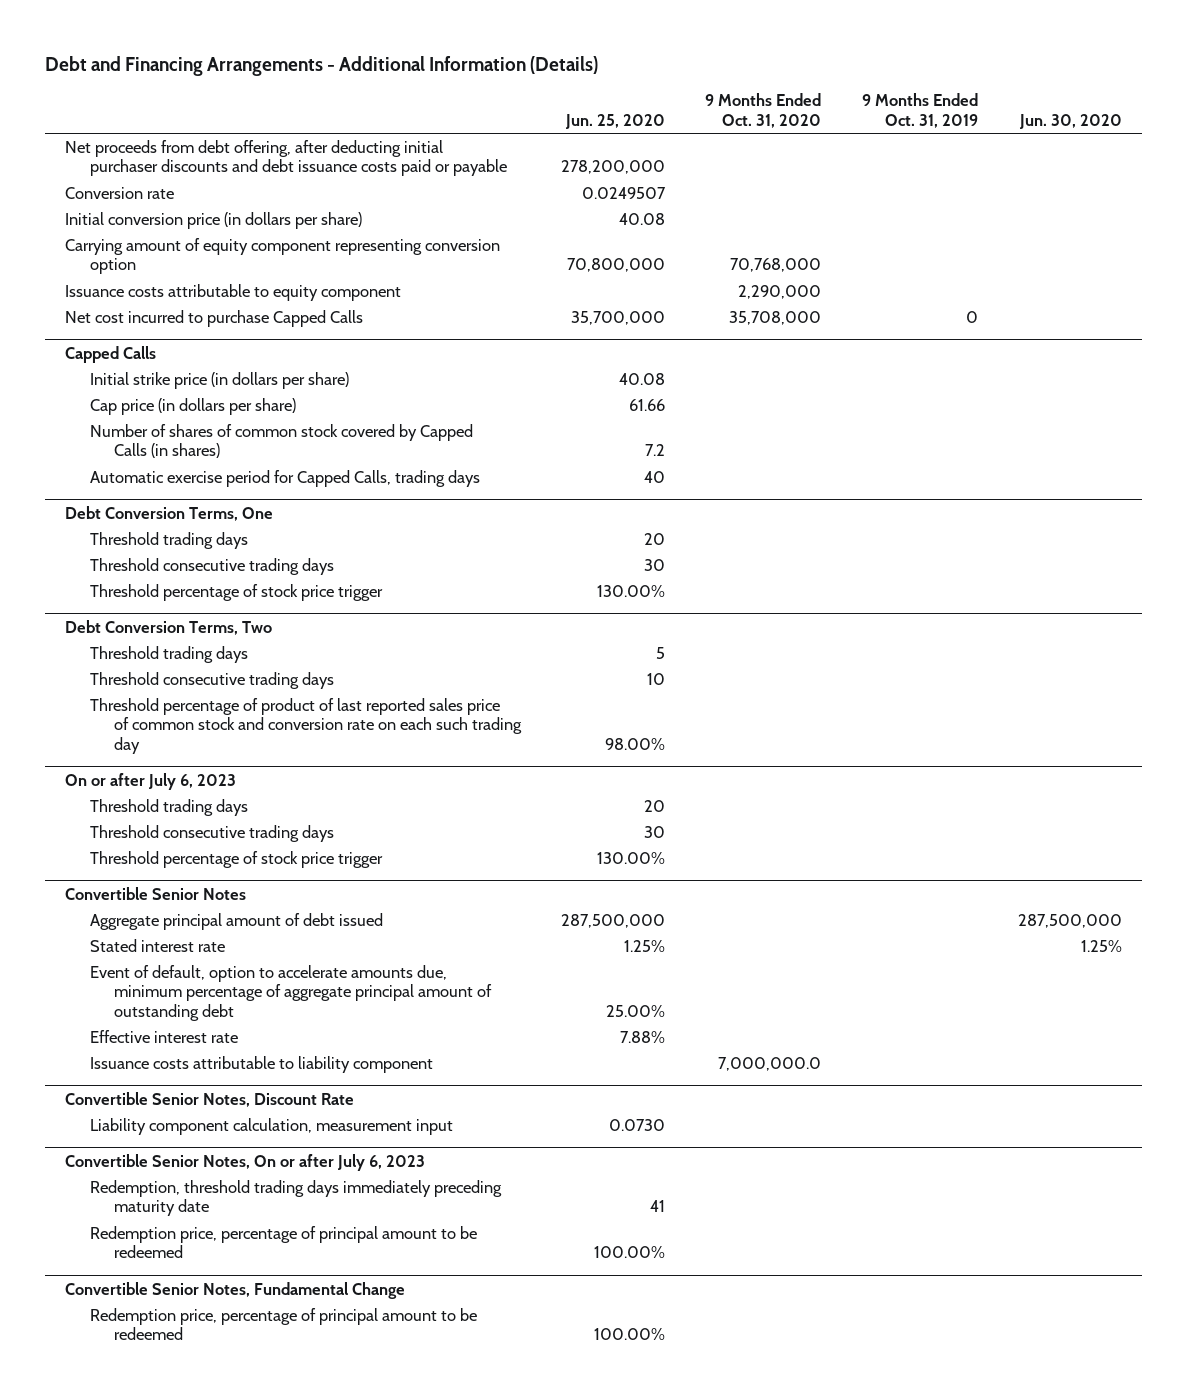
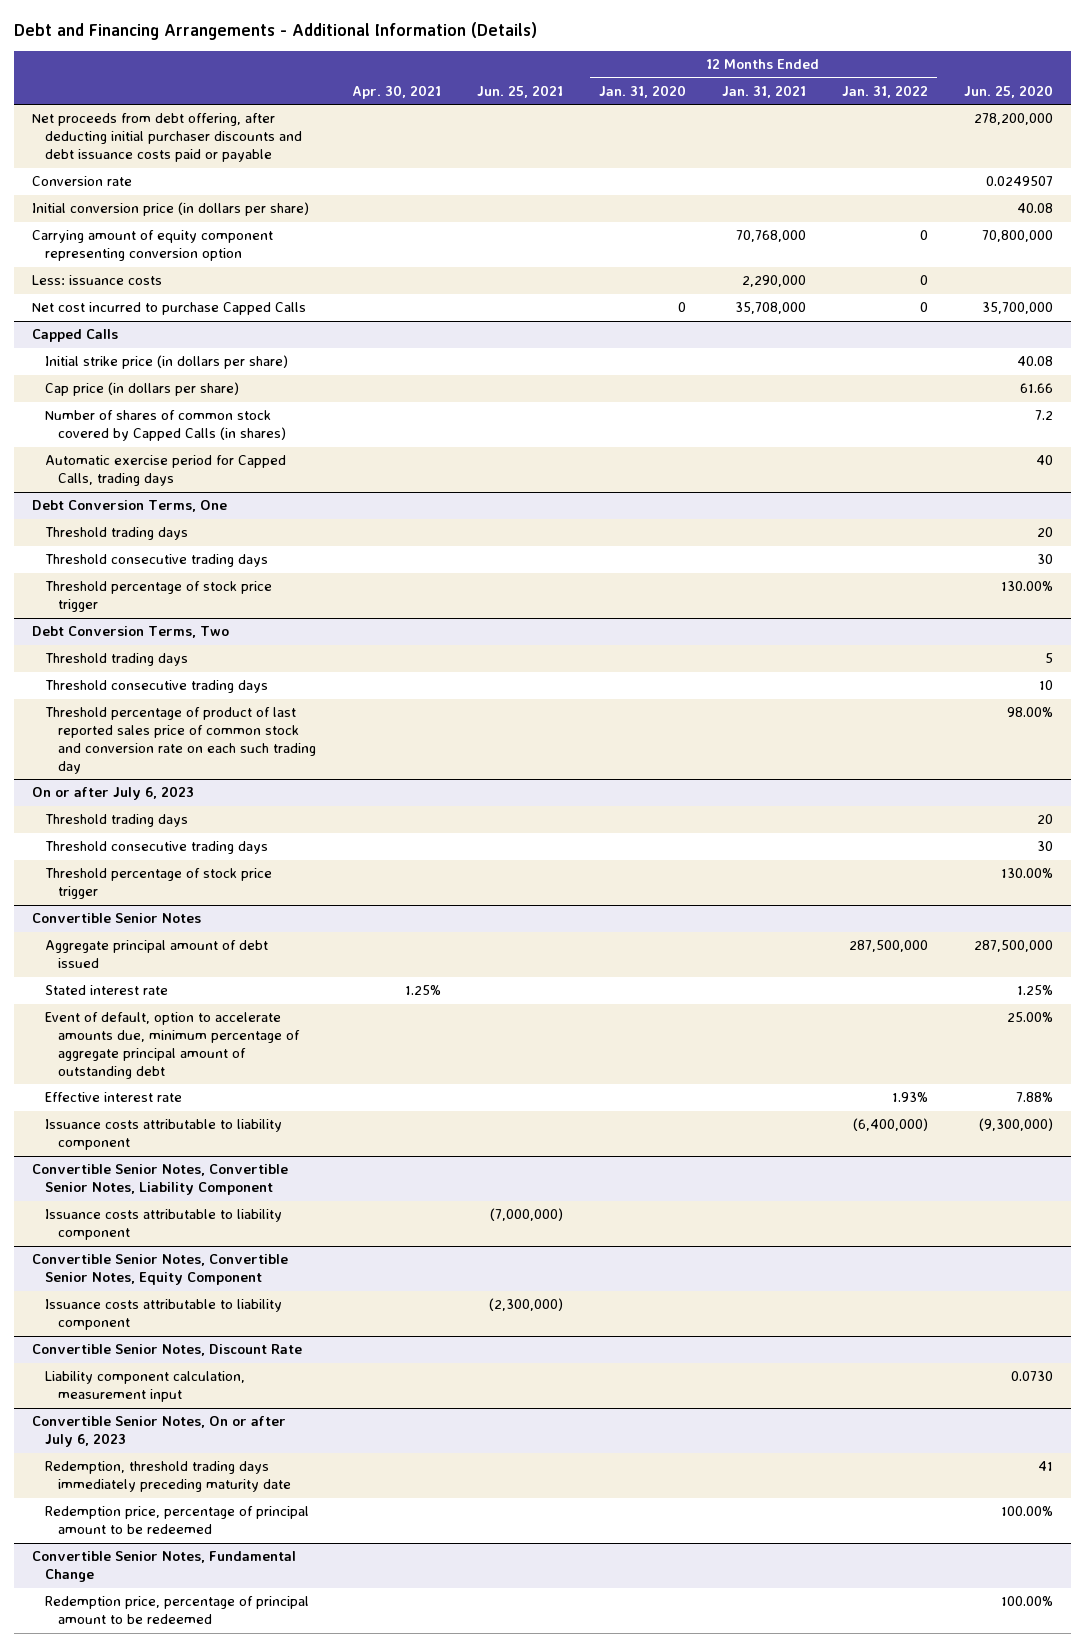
- | Jun. 25, 2020 | 9 Months Ended Oct. 31, 2020 | 9 Months Ended Oct. 31, 2019 | Jun. 30, 2020
+ | Apr. 30, 2021 | Jun. 25, 2021 | 12 Months Ended Jan. 31, 2020 | 12 Months Ended Jan. 31, 2021 | 12 Months Ended Jan. 31, 2022 | Jun. 25, 2020
- Issuance costs attributable to equity component | | 2,290,000 | |
+ Less: issuance costs | | | | 2,290,000 | 0 |
@ Convertible Senior Notes
+ Issuance costs attributable to liability component | | | | | (6,400,000) | (9,300,000)
+ Convertible Senior Notes, Convertible Senior Notes, Liability Component
+ Convertible Senior Notes, Convertible Senior Notes, Equity Component
+ Issuance costs attributable to liability component | | (2,300,000) | | | |

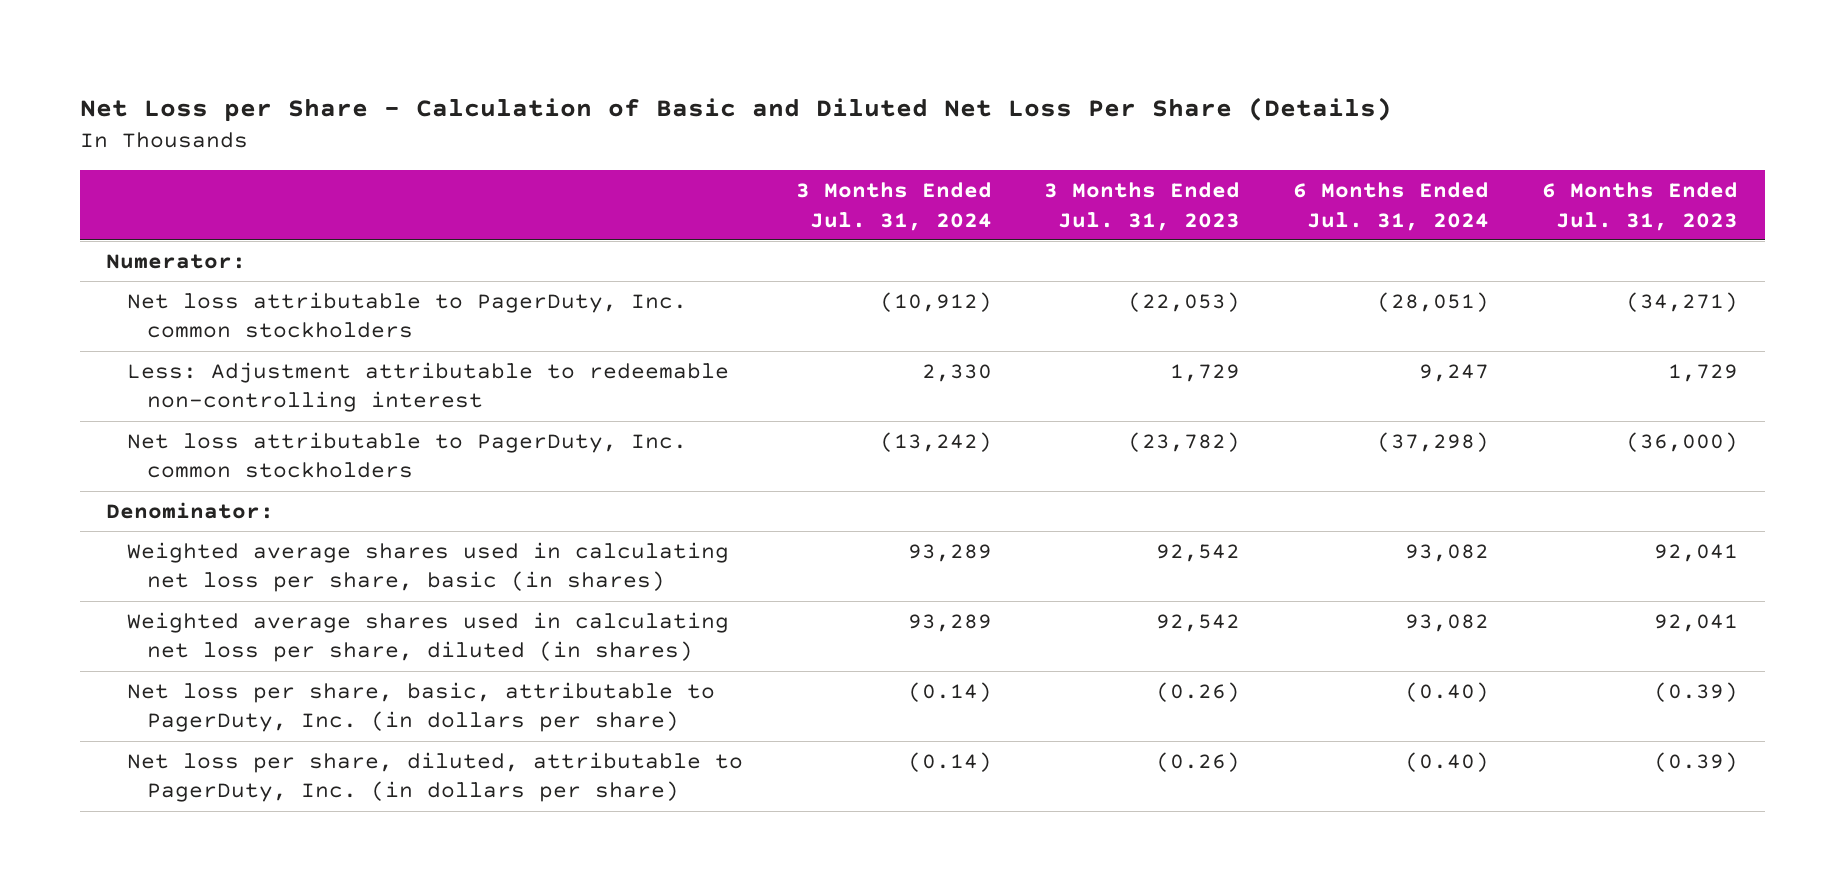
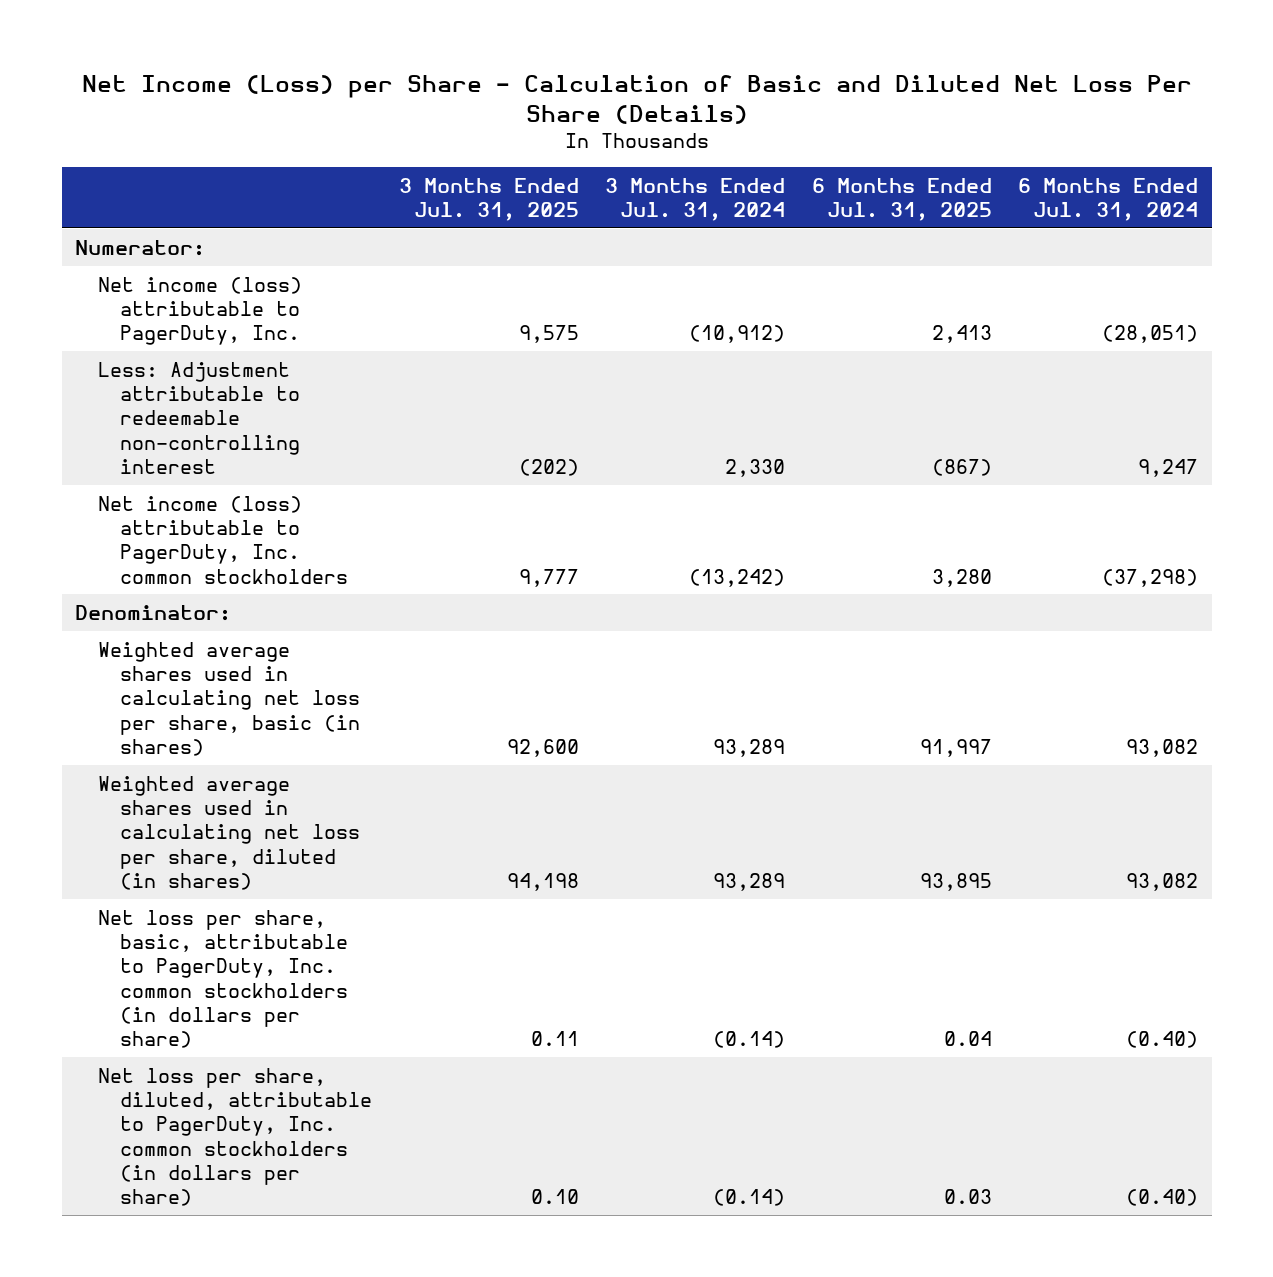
- Net Loss per Share - Calculation of Basic and Diluted Net Loss Per Share (Details)
+ Net Income (Loss) per Share - Calculation of Basic and Diluted Net Loss Per Share (Details)
- | 3 Months Ended Jul. 31, 2024 | 3 Months Ended Jul. 31, 2023 | 6 Months Ended Jul. 31, 2024 | 6 Months Ended Jul. 31, 2023
+ | 3 Months Ended Jul. 31, 2025 | 3 Months Ended Jul. 31, 2024 | 6 Months Ended Jul. 31, 2025 | 6 Months Ended Jul. 31, 2024
- Net loss attributable to PagerDuty, Inc. common stockholders | (10,912) | (22,053) | (28,051) | (34,271)
+ Net income (loss) attributable to PagerDuty, Inc. | 9,575 | (10,912) | 2,413 | (28,051)
- Net loss attributable to PagerDuty, Inc. common stockholders | (13,242) | (23,782) | (37,298) | (36,000)
+ Net income (loss) attributable to PagerDuty, Inc. common stockholders | 9,777 | (13,242) | 3,280 | (37,298)
- Net loss per share, basic, attributable to PagerDuty, Inc. (in dollars per share) | (0.14) | (0.26) | (0.40) | (0.39)
- Net loss per share, diluted, attributable to PagerDuty, Inc. (in dollars per share) | (0.14) | (0.26) | (0.40) | (0.39)
+ Net loss per share, basic, attributable to PagerDuty, Inc. common stockholders (in dollars per share) | 0.11 | (0.14) | 0.04 | (0.40)
+ Net loss per share, diluted, attributable to PagerDuty, Inc. common stockholders (in dollars per share) | 0.10 | (0.14) | 0.03 | (0.40)

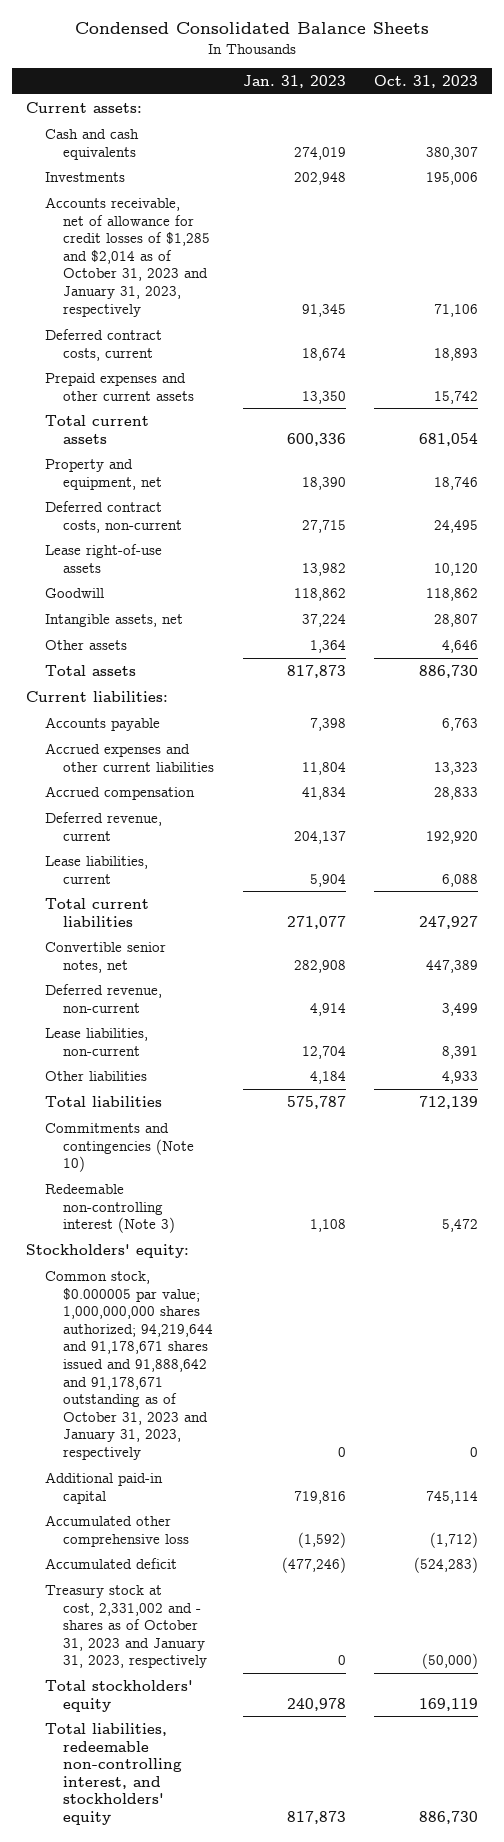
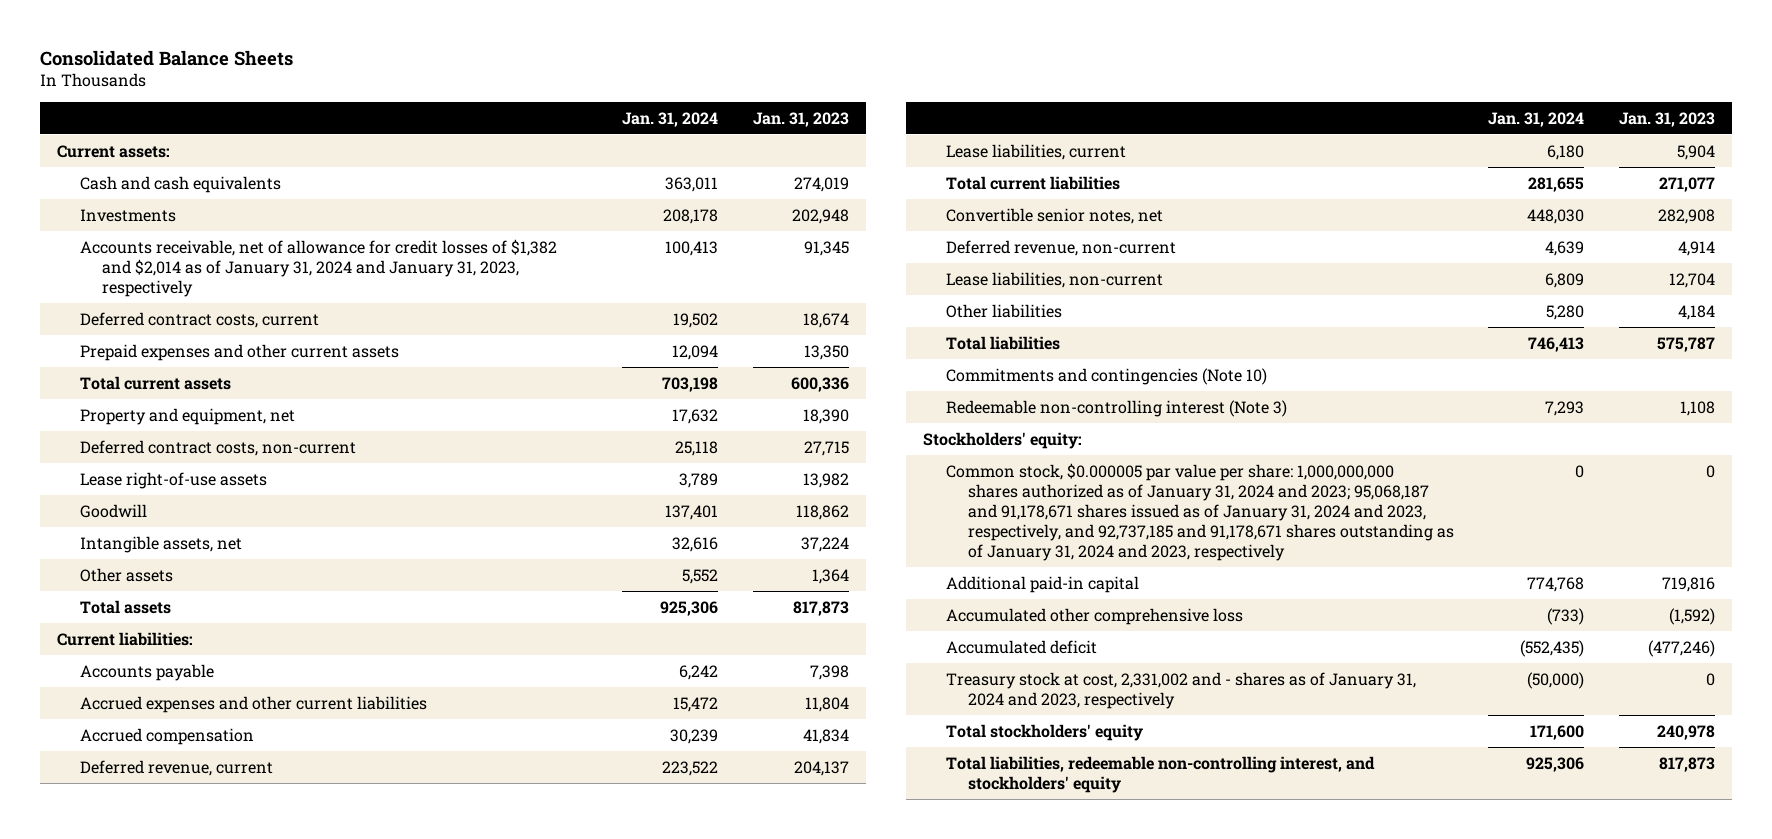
- Condensed Consolidated Balance Sheets
+ Consolidated Balance Sheets
- | Jan. 31, 2023 | Oct. 31, 2023
+ | Jan. 31, 2024 | Jan. 31, 2023
- Accounts receivable, net of allowance for credit losses of $1,285 and $2,014 as of October 31, 2023 and January 31, 2023, respectively | 91,345 | 71,106
+ Accounts receivable, net of allowance for credit losses of $1,382 and $2,014 as of January 31, 2024 and January 31, 2023, respectively | 100,413 | 91,345
- Common stock, $0.000005 par value; 1,000,000,000 shares authorized; 94,219,644 and 91,178,671 shares issued and 91,888,642 and 91,178,671 outstanding as of October 31, 2023 and January 31, 2023, respectively | 0 | 0
+ Common stock, $0.000005 par value per share: 1,000,000,000 shares authorized as of January 31, 2024 and 2023; 95,068,187 and 91,178,671 shares issued as of January 31, 2024 and 2023, respectively, and 92,737,185 and 91,178,671 shares outstanding as of January 31, 2024 and 2023, respectively | 0 | 0
- Treasury stock at cost, 2,331,002 and - shares as of October 31, 2023 and January 31, 2023, respectively | 0 | (50,000)
+ Treasury stock at cost, 2,331,002 and - shares as of January 31, 2024 and 2023, respectively | (50,000) | 0

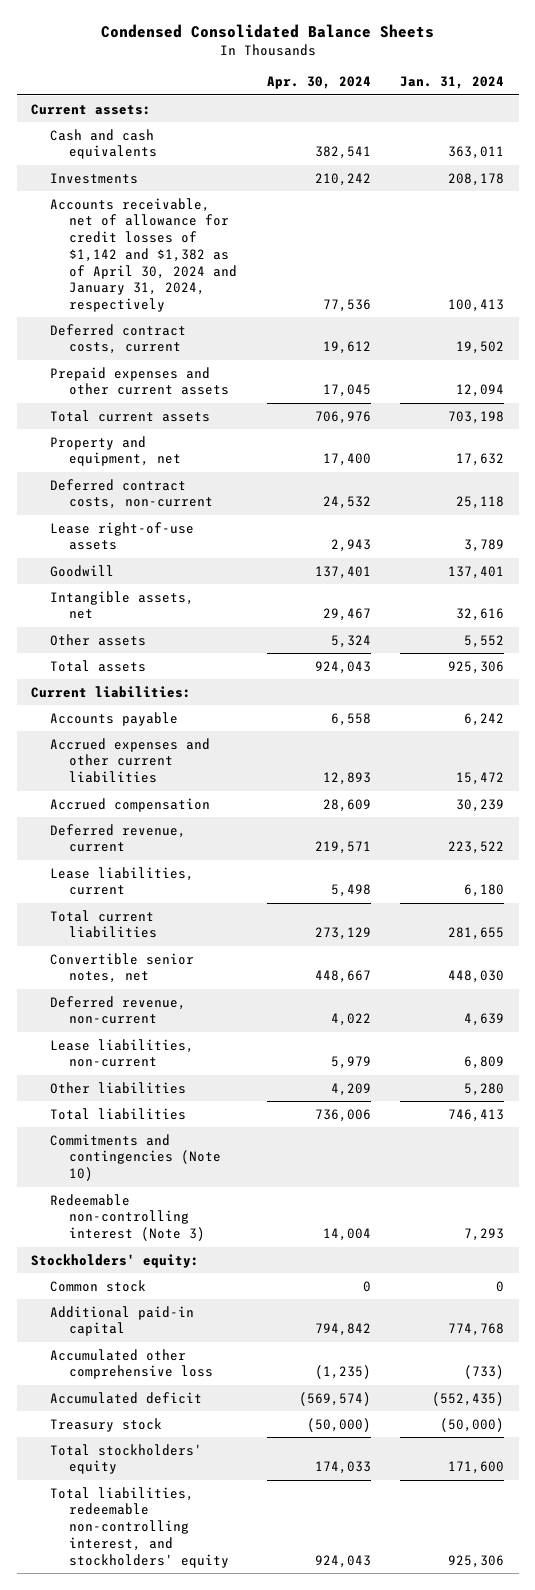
- Consolidated Balance Sheets
+ Condensed Consolidated Balance Sheets
- | Jan. 31, 2024 | Jan. 31, 2023
+ | Apr. 30, 2024 | Jan. 31, 2024
- Accounts receivable, net of allowance for credit losses of $1,382 and $2,014 as of January 31, 2024 and January 31, 2023, respectively | 100,413 | 91,345
+ Accounts receivable, net of allowance for credit losses of $1,142 and $1,382 as of April 30, 2024 and January 31, 2024, respectively | 77,536 | 100,413
- Common stock, $0.000005 par value per share: 1,000,000,000 shares authorized as of January 31, 2024 and 2023; 95,068,187 and 91,178,671 shares issued as of January 31, 2024 and 2023, respectively, and 92,737,185 and 91,178,671 shares outstanding as of January 31, 2024 and 2023, respectively | 0 | 0
+ Common stock | 0 | 0
- Treasury stock at cost, 2,331,002 and - shares as of January 31, 2024 and 2023, respectively | (50,000) | 0
+ Treasury stock | (50,000) | (50,000)

